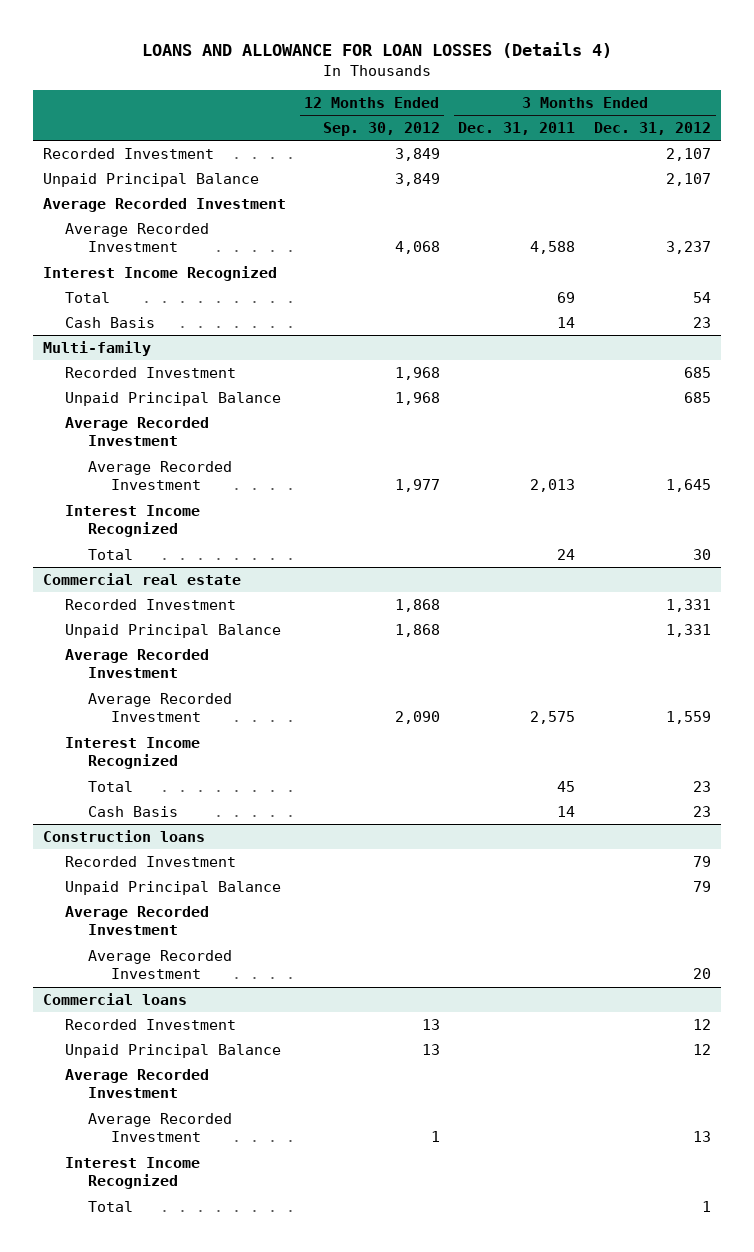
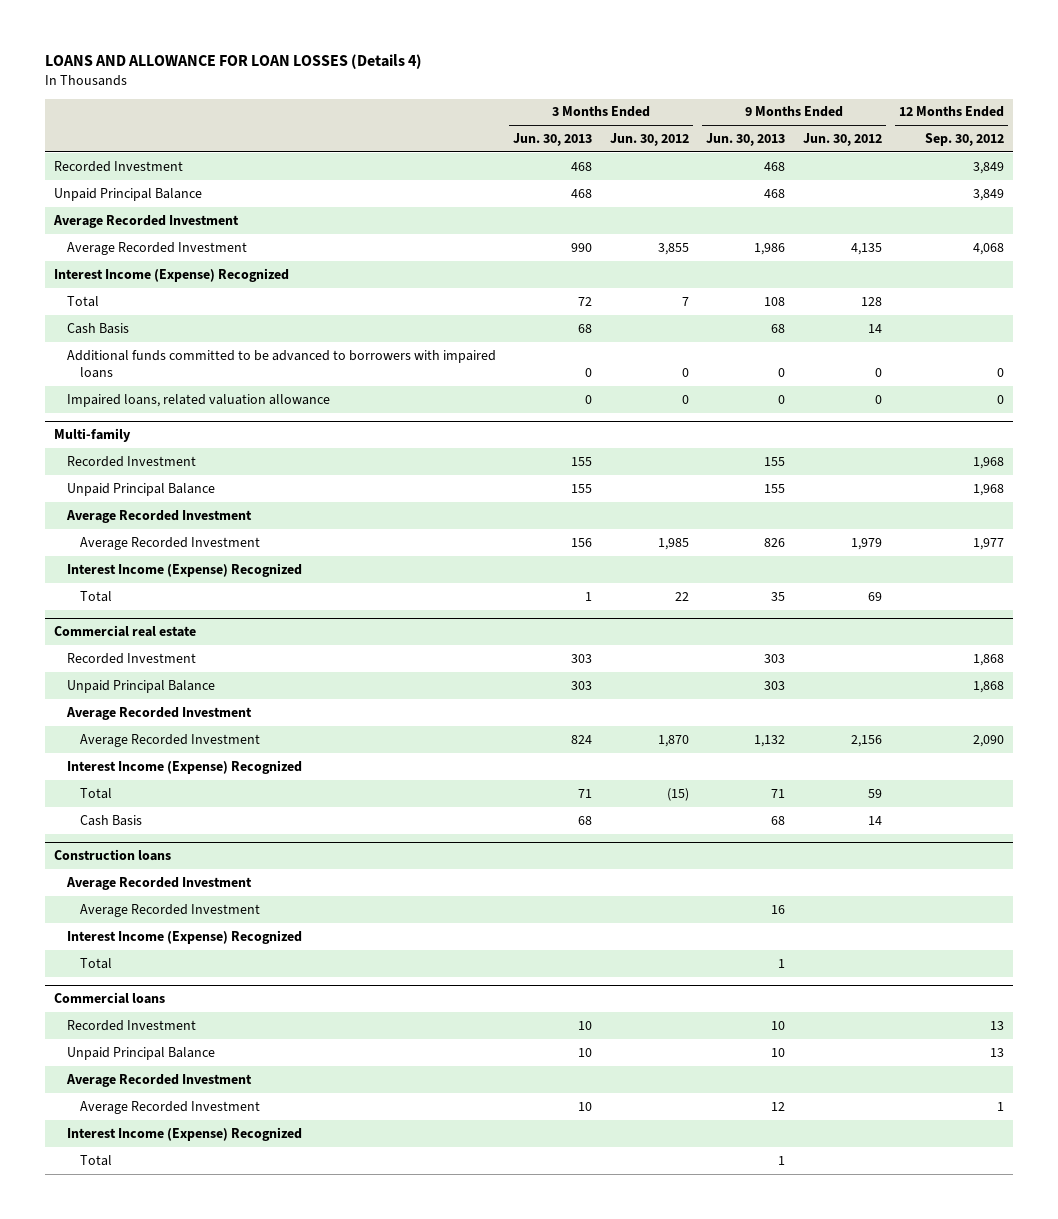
- | 12 Months Ended Sep. 30, 2012 | 3 Months Ended Dec. 31, 2011 | 3 Months Ended Dec. 31, 2012
+ | 3 Months Ended Jun. 30, 2013 | 3 Months Ended Jun. 30, 2012 | 9 Months Ended Jun. 30, 2013 | 9 Months Ended Jun. 30, 2012 | 12 Months Ended Sep. 30, 2012
- Interest Income Recognized
+ Interest Income (Expense) Recognized
+ Additional funds committed to be advanced to borrowers with impaired loans | 0 | 0 | 0 | 0 | 0
+ Impaired loans, related valuation allowance | 0 | 0 | 0 | 0 | 0
@ Multi-family
- Interest Income Recognized
+ Interest Income (Expense) Recognized
@ Commercial real estate
- Interest Income Recognized
+ Interest Income (Expense) Recognized
@ Construction loans
- Recorded Investment | | | 79
- Unpaid Principal Balance | | | 79
+ Interest Income (Expense) Recognized
+ Total | | | 1 | |
@ Commercial loans
- Interest Income Recognized
+ Interest Income (Expense) Recognized

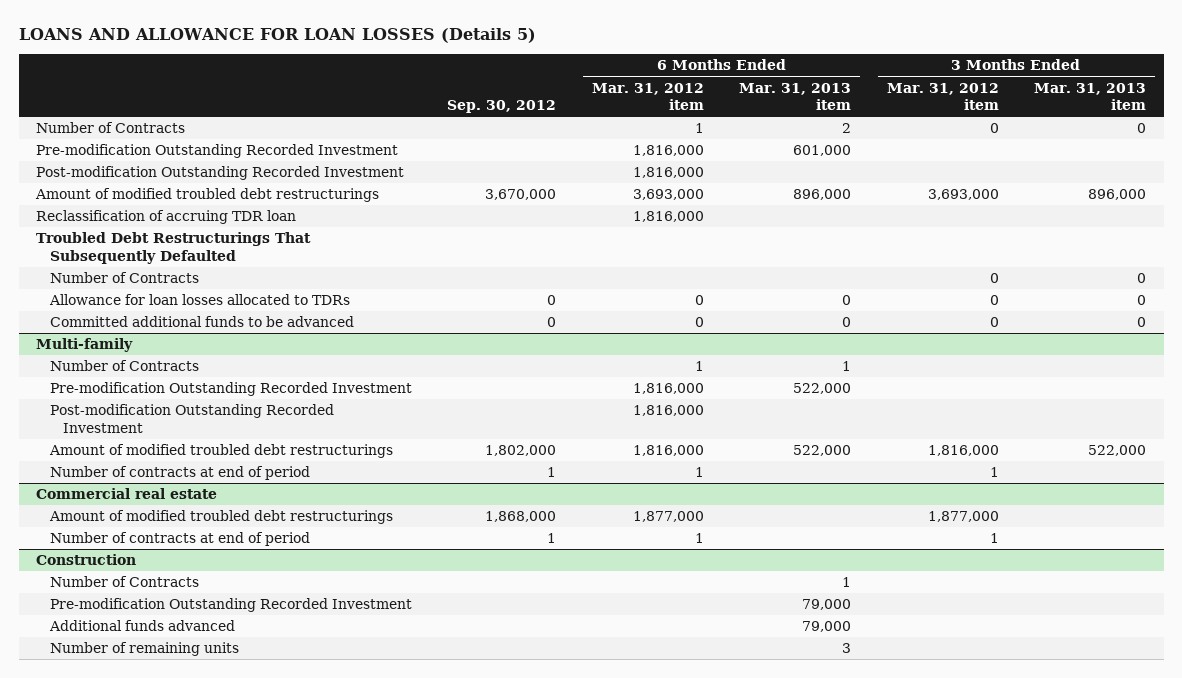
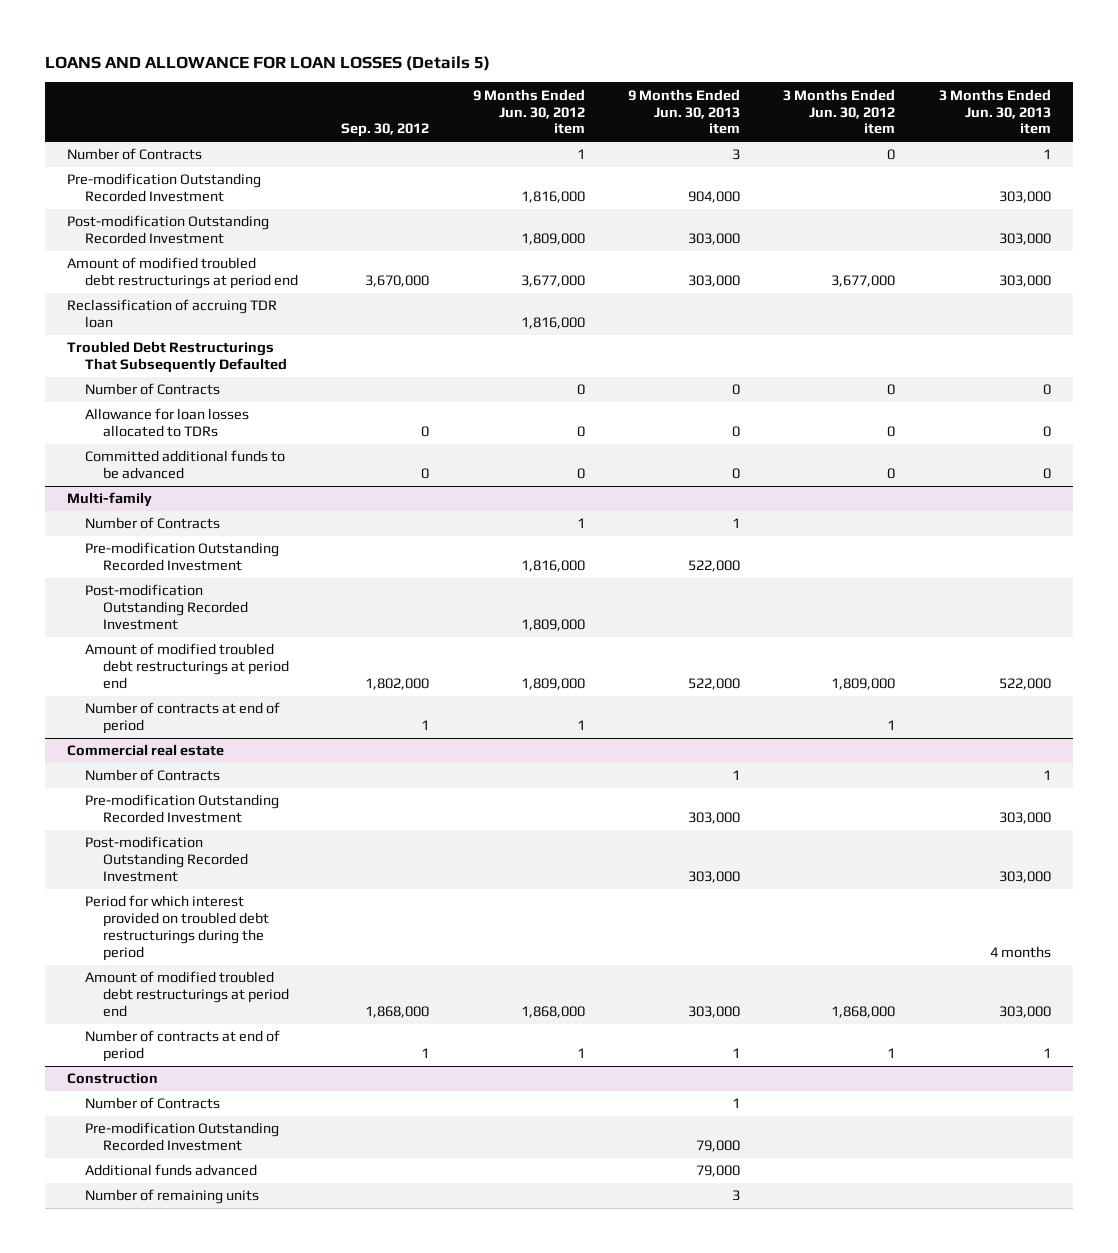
- | Sep. 30, 2012 | 6 Months Ended Mar. 31, 2012 item | 6 Months Ended Mar. 31, 2013 item | 3 Months Ended Mar. 31, 2012 item | 3 Months Ended Mar. 31, 2013 item
+ | Sep. 30, 2012 | 9 Months Ended Jun. 30, 2012 item | 9 Months Ended Jun. 30, 2013 item | 3 Months Ended Jun. 30, 2012 item | 3 Months Ended Jun. 30, 2013 item
- Amount of modified troubled debt restructurings | 3,670,000 | 3,693,000 | 896,000 | 3,693,000 | 896,000
+ Amount of modified troubled debt restructurings at period end | 3,670,000 | 3,677,000 | 303,000 | 3,677,000 | 303,000
@ Multi-family
- Amount of modified troubled debt restructurings | 1,802,000 | 1,816,000 | 522,000 | 1,816,000 | 522,000
+ Amount of modified troubled debt restructurings at period end | 1,802,000 | 1,809,000 | 522,000 | 1,809,000 | 522,000
@ Commercial real estate
- Amount of modified troubled debt restructurings | 1,868,000 | 1,877,000 | | 1,877,000 |
+ Number of Contracts | | | 1 | | 1
+ Pre-modification Outstanding Recorded Investment | | | 303,000 | | 303,000
+ Post-modification Outstanding Recorded Investment | | | 303,000 | | 303,000
+ Period for which interest provided on troubled debt restructurings during the period | | | | | 4 months
+ Amount of modified troubled debt restructurings at period end | 1,868,000 | 1,868,000 | 303,000 | 1,868,000 | 303,000

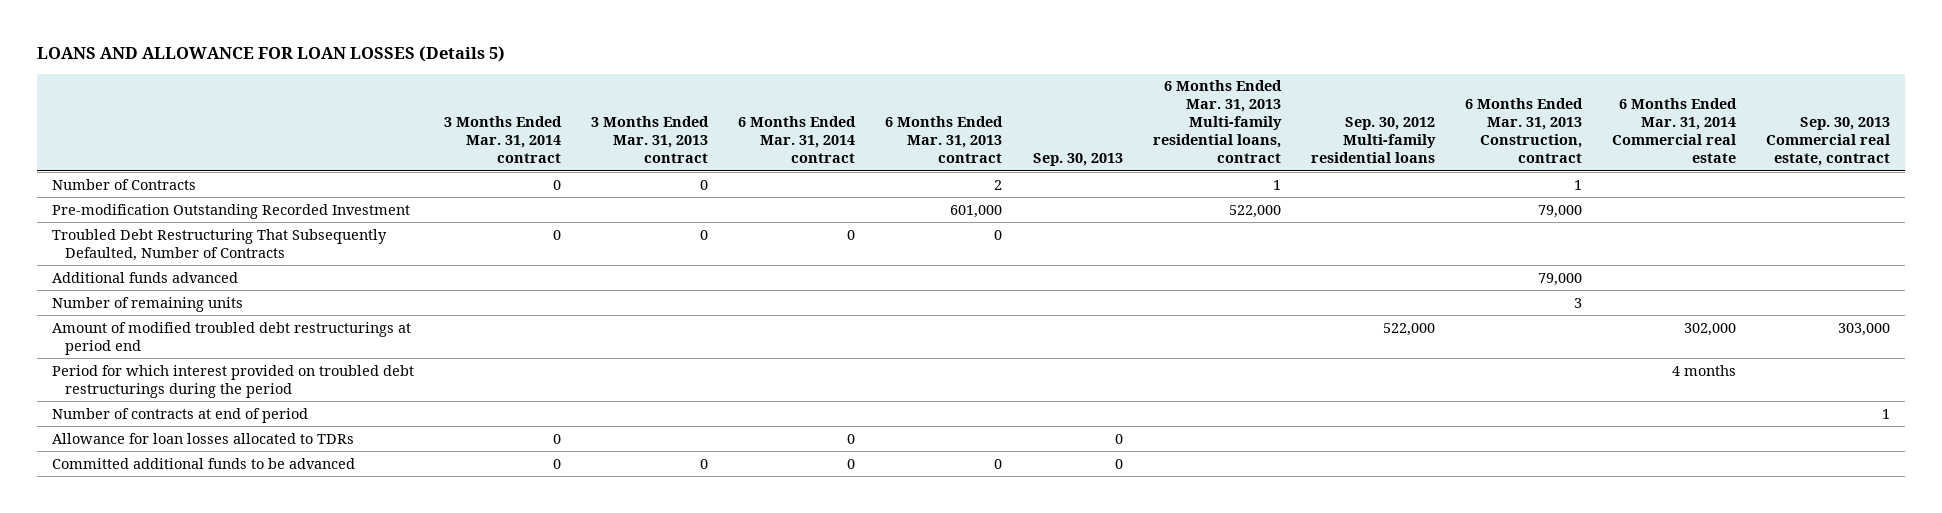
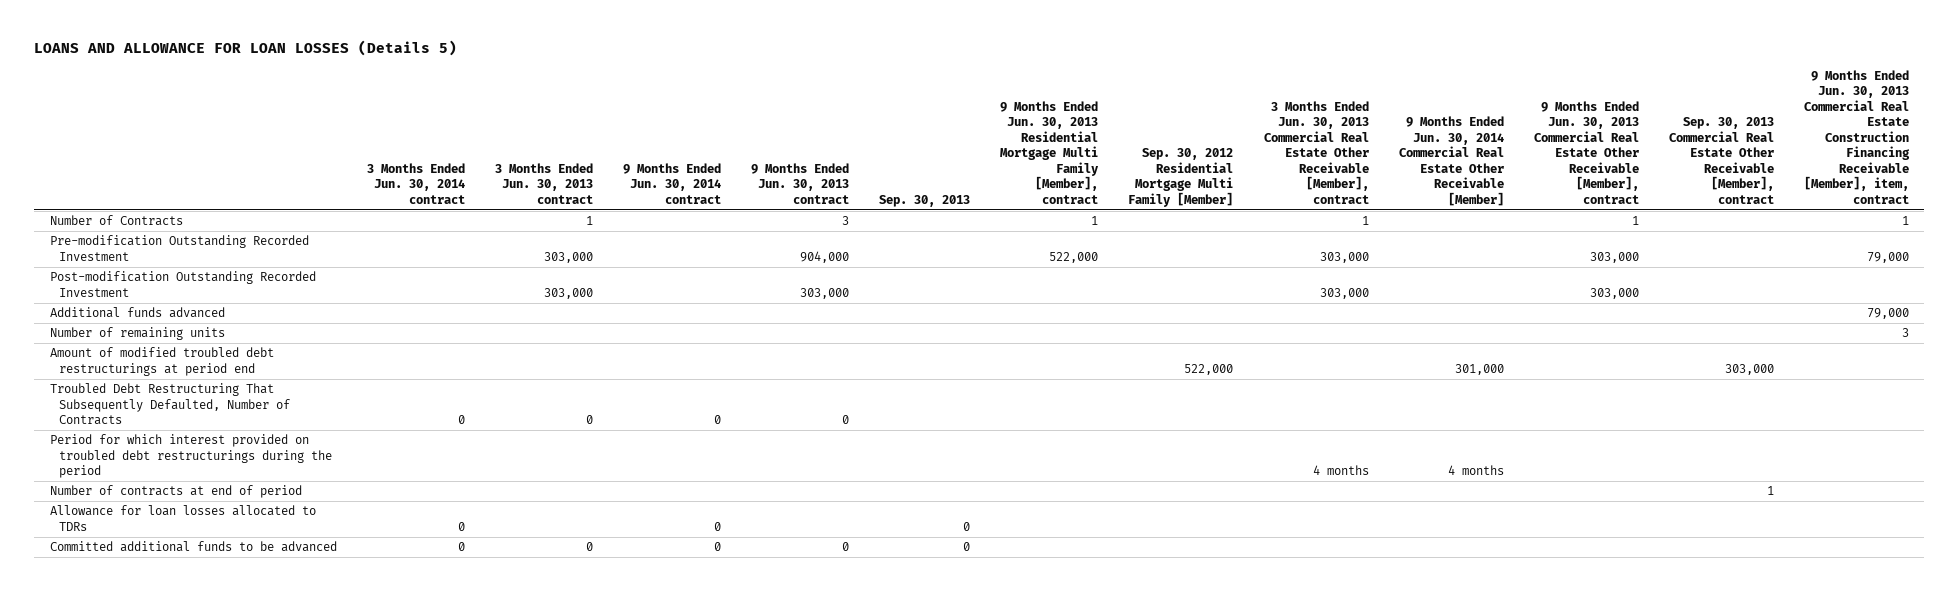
- | 3 Months Ended Mar. 31, 2014 contract | 3 Months Ended Mar. 31, 2013 contract | 6 Months Ended Mar. 31, 2014 contract | 6 Months Ended Mar. 31, 2013 contract | Sep. 30, 2013 | 6 Months Ended Mar. 31, 2013 Multi-family residential loans, contract | Sep. 30, 2012 Multi-family residential loans | 6 Months Ended Mar. 31, 2013 Construction, contract | 6 Months Ended Mar. 31, 2014 Commercial real estate | Sep. 30, 2013 Commercial real estate, contract
+ | 3 Months Ended Jun. 30, 2014 contract | 3 Months Ended Jun. 30, 2013 contract | 9 Months Ended Jun. 30, 2014 contract | 9 Months Ended Jun. 30, 2013 contract | Sep. 30, 2013 | 9 Months Ended Jun. 30, 2013 Residential Mortgage Multi Family [Member], contract | Sep. 30, 2012 Residential Mortgage Multi Family [Member] | 3 Months Ended Jun. 30, 2013 Commercial Real Estate Other Receivable [Member], contract | 9 Months Ended Jun. 30, 2014 Commercial Real Estate Other Receivable [Member] | 9 Months Ended Jun. 30, 2013 Commercial Real Estate Other Receivable [Member], contract | Sep. 30, 2013 Commercial Real Estate Other Receivable [Member], contract | 9 Months Ended Jun. 30, 2013 Commercial Real Estate Construction Financing Receivable [Member], item, contract
+ Post-modification Outstanding Recorded Investment | | 303,000 | | 303,000 | | | | 303,000 | | 303,000 | |
moved down: Troubled Debt Restructuring That Subsequently Defaulted, Number of Contracts | 0 | 0 | 0 | 0 | | | | | | | |

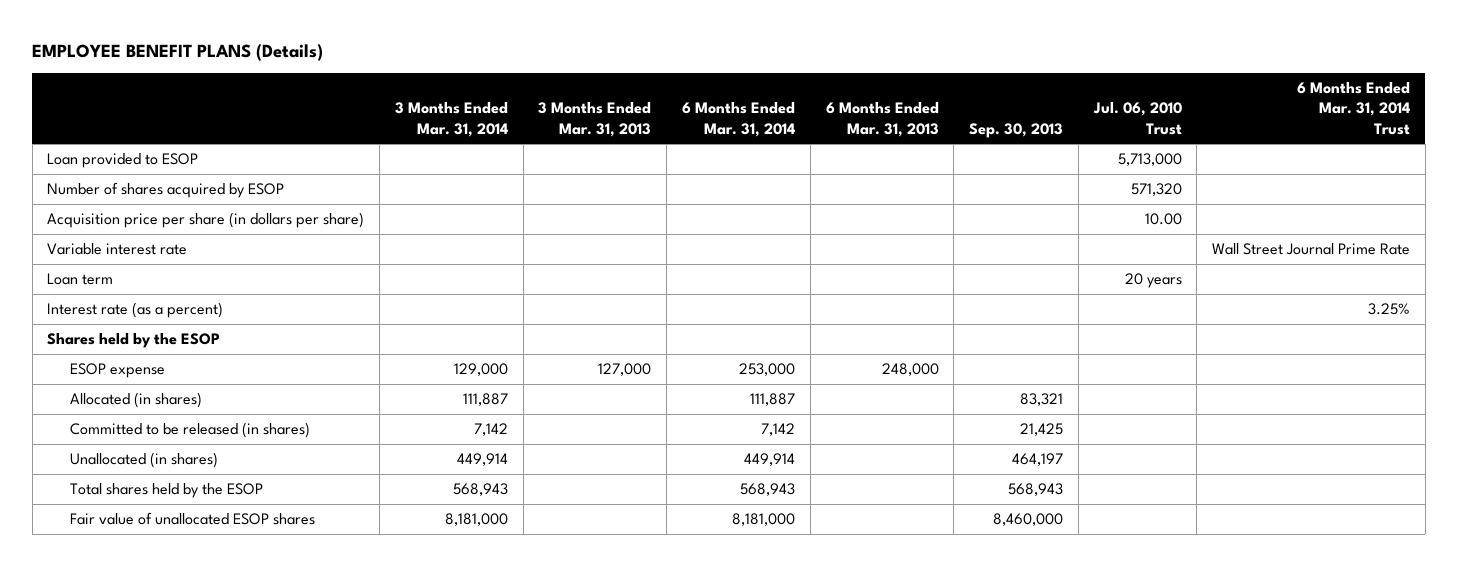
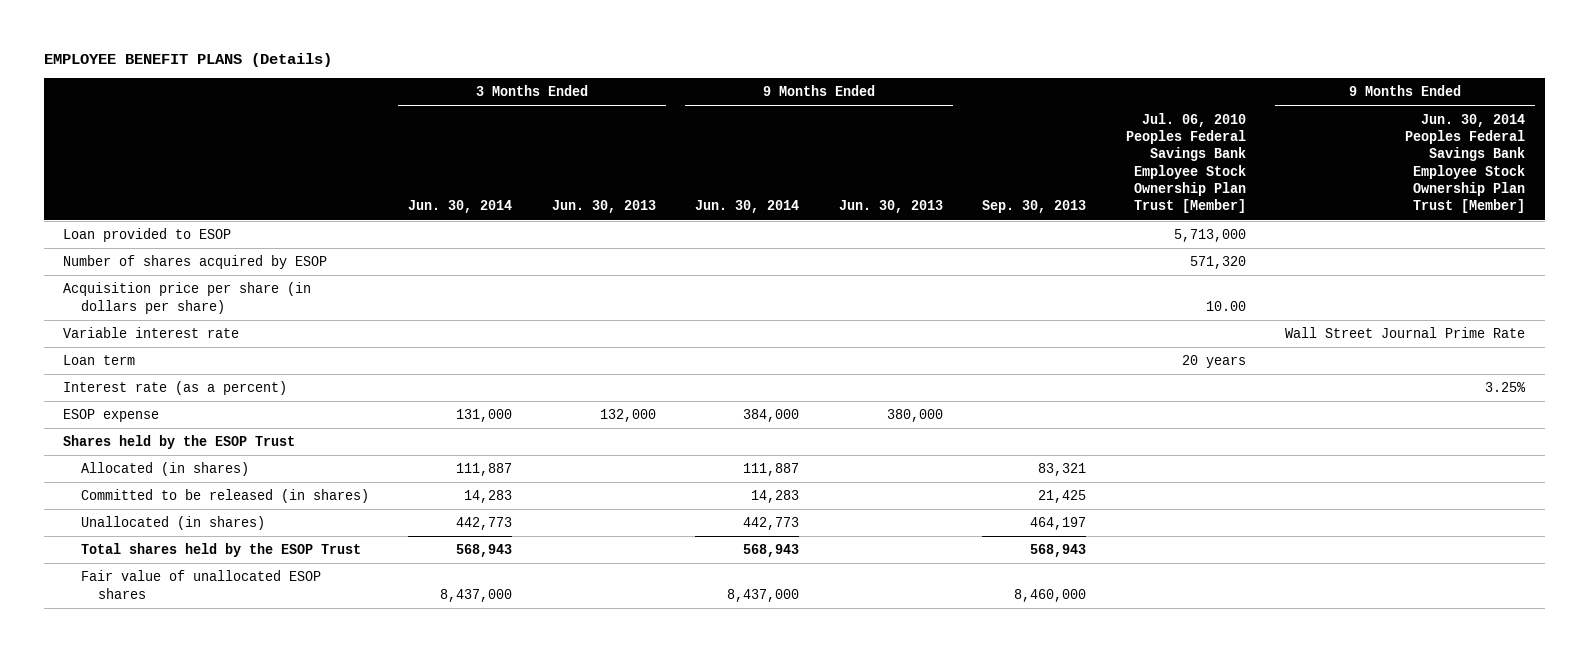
- | 3 Months Ended Mar. 31, 2014 | 3 Months Ended Mar. 31, 2013 | 6 Months Ended Mar. 31, 2014 | 6 Months Ended Mar. 31, 2013 | Sep. 30, 2013 | Jul. 06, 2010 Trust | 6 Months Ended Mar. 31, 2014 Trust
+ | 3 Months Ended Jun. 30, 2014 | 3 Months Ended Jun. 30, 2013 | 9 Months Ended Jun. 30, 2014 | 9 Months Ended Jun. 30, 2013 | Sep. 30, 2013 | Jul. 06, 2010 Peoples Federal Savings Bank Employee Stock Ownership Plan Trust [Member] | 9 Months Ended Jun. 30, 2014 Peoples Federal Savings Bank Employee Stock Ownership Plan Trust [Member]
- Shares held by the ESOP
+ Shares held by the ESOP Trust
- Total shares held by the ESOP | 568,943 | | 568,943 | | 568,943 | |
+ Total shares held by the ESOP Trust | 568,943 | | 568,943 | | 568,943 | |

